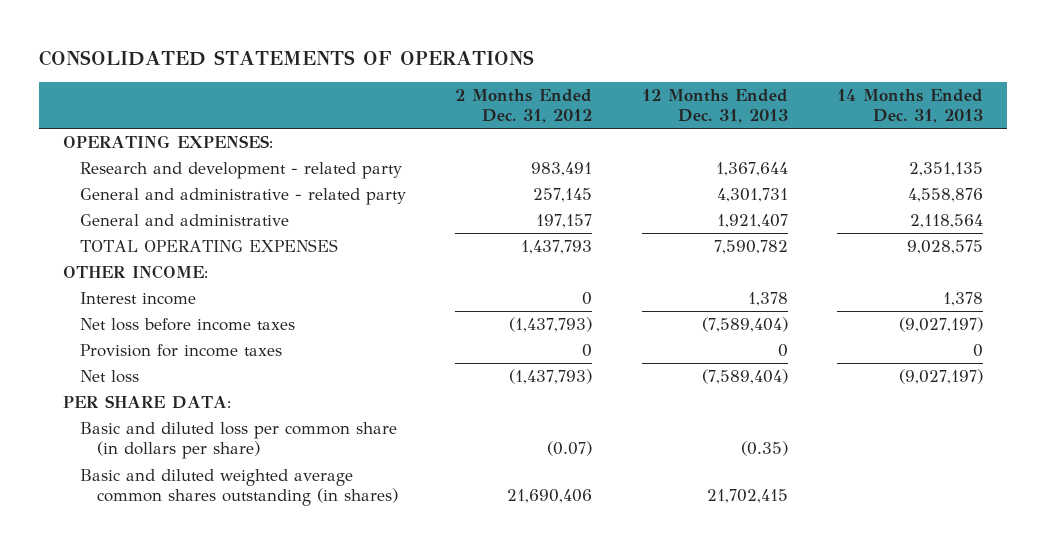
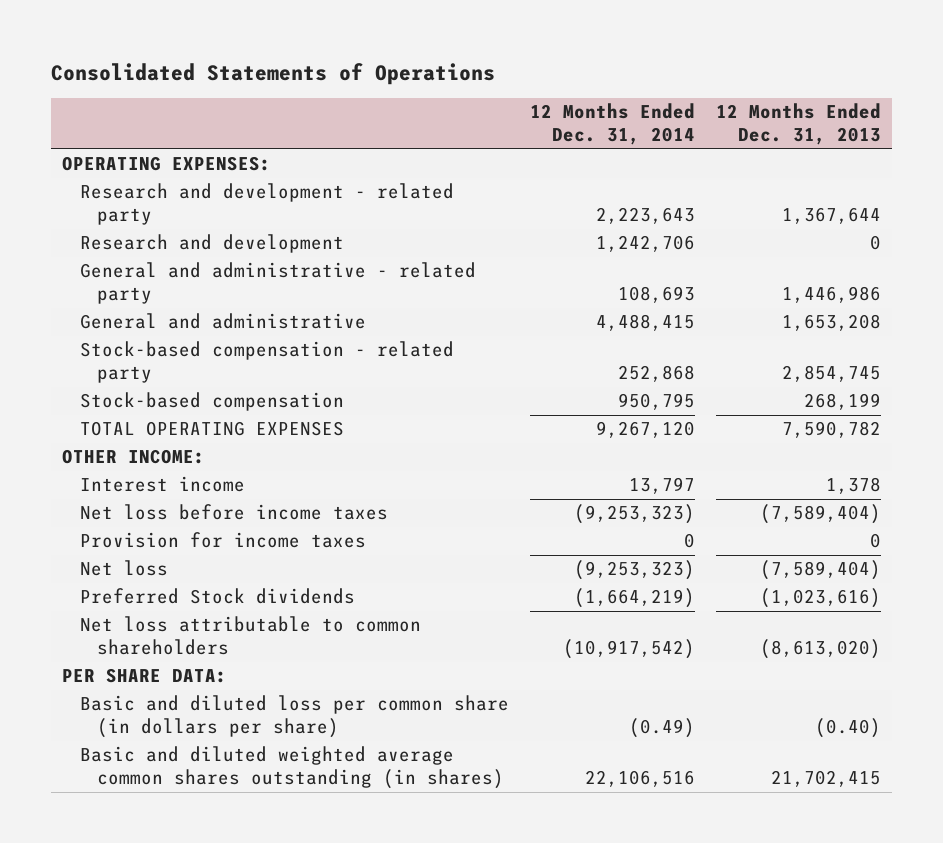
- CONSOLIDATED STATEMENTS OF OPERATIONS
+ Consolidated Statements of Operations
- | 2 Months Ended Dec. 31, 2012 | 12 Months Ended Dec. 31, 2013 | 14 Months Ended Dec. 31, 2013
+ | 12 Months Ended Dec. 31, 2014 | 12 Months Ended Dec. 31, 2013
- General and administrative - related party | 257,145 | 4,301,731 | 4,558,876
- General and administrative | 197,157 | 1,921,407 | 2,118,564
+ Research and development | 1,242,706 | 0
+ General and administrative - related party | 108,693 | 1,446,986
+ General and administrative | 4,488,415 | 1,653,208
+ Stock-based compensation - related party | 252,868 | 2,854,745
+ Stock-based compensation | 950,795 | 268,199
+ Preferred Stock dividends | (1,664,219) | (1,023,616)
+ Net loss attributable to common shareholders | (10,917,542) | (8,613,020)
- Basic and diluted loss per common share (in dollars per share) | (0.07) | (0.35) |
+ Basic and diluted loss per common share (in dollars per share) | (0.49) | (0.40)

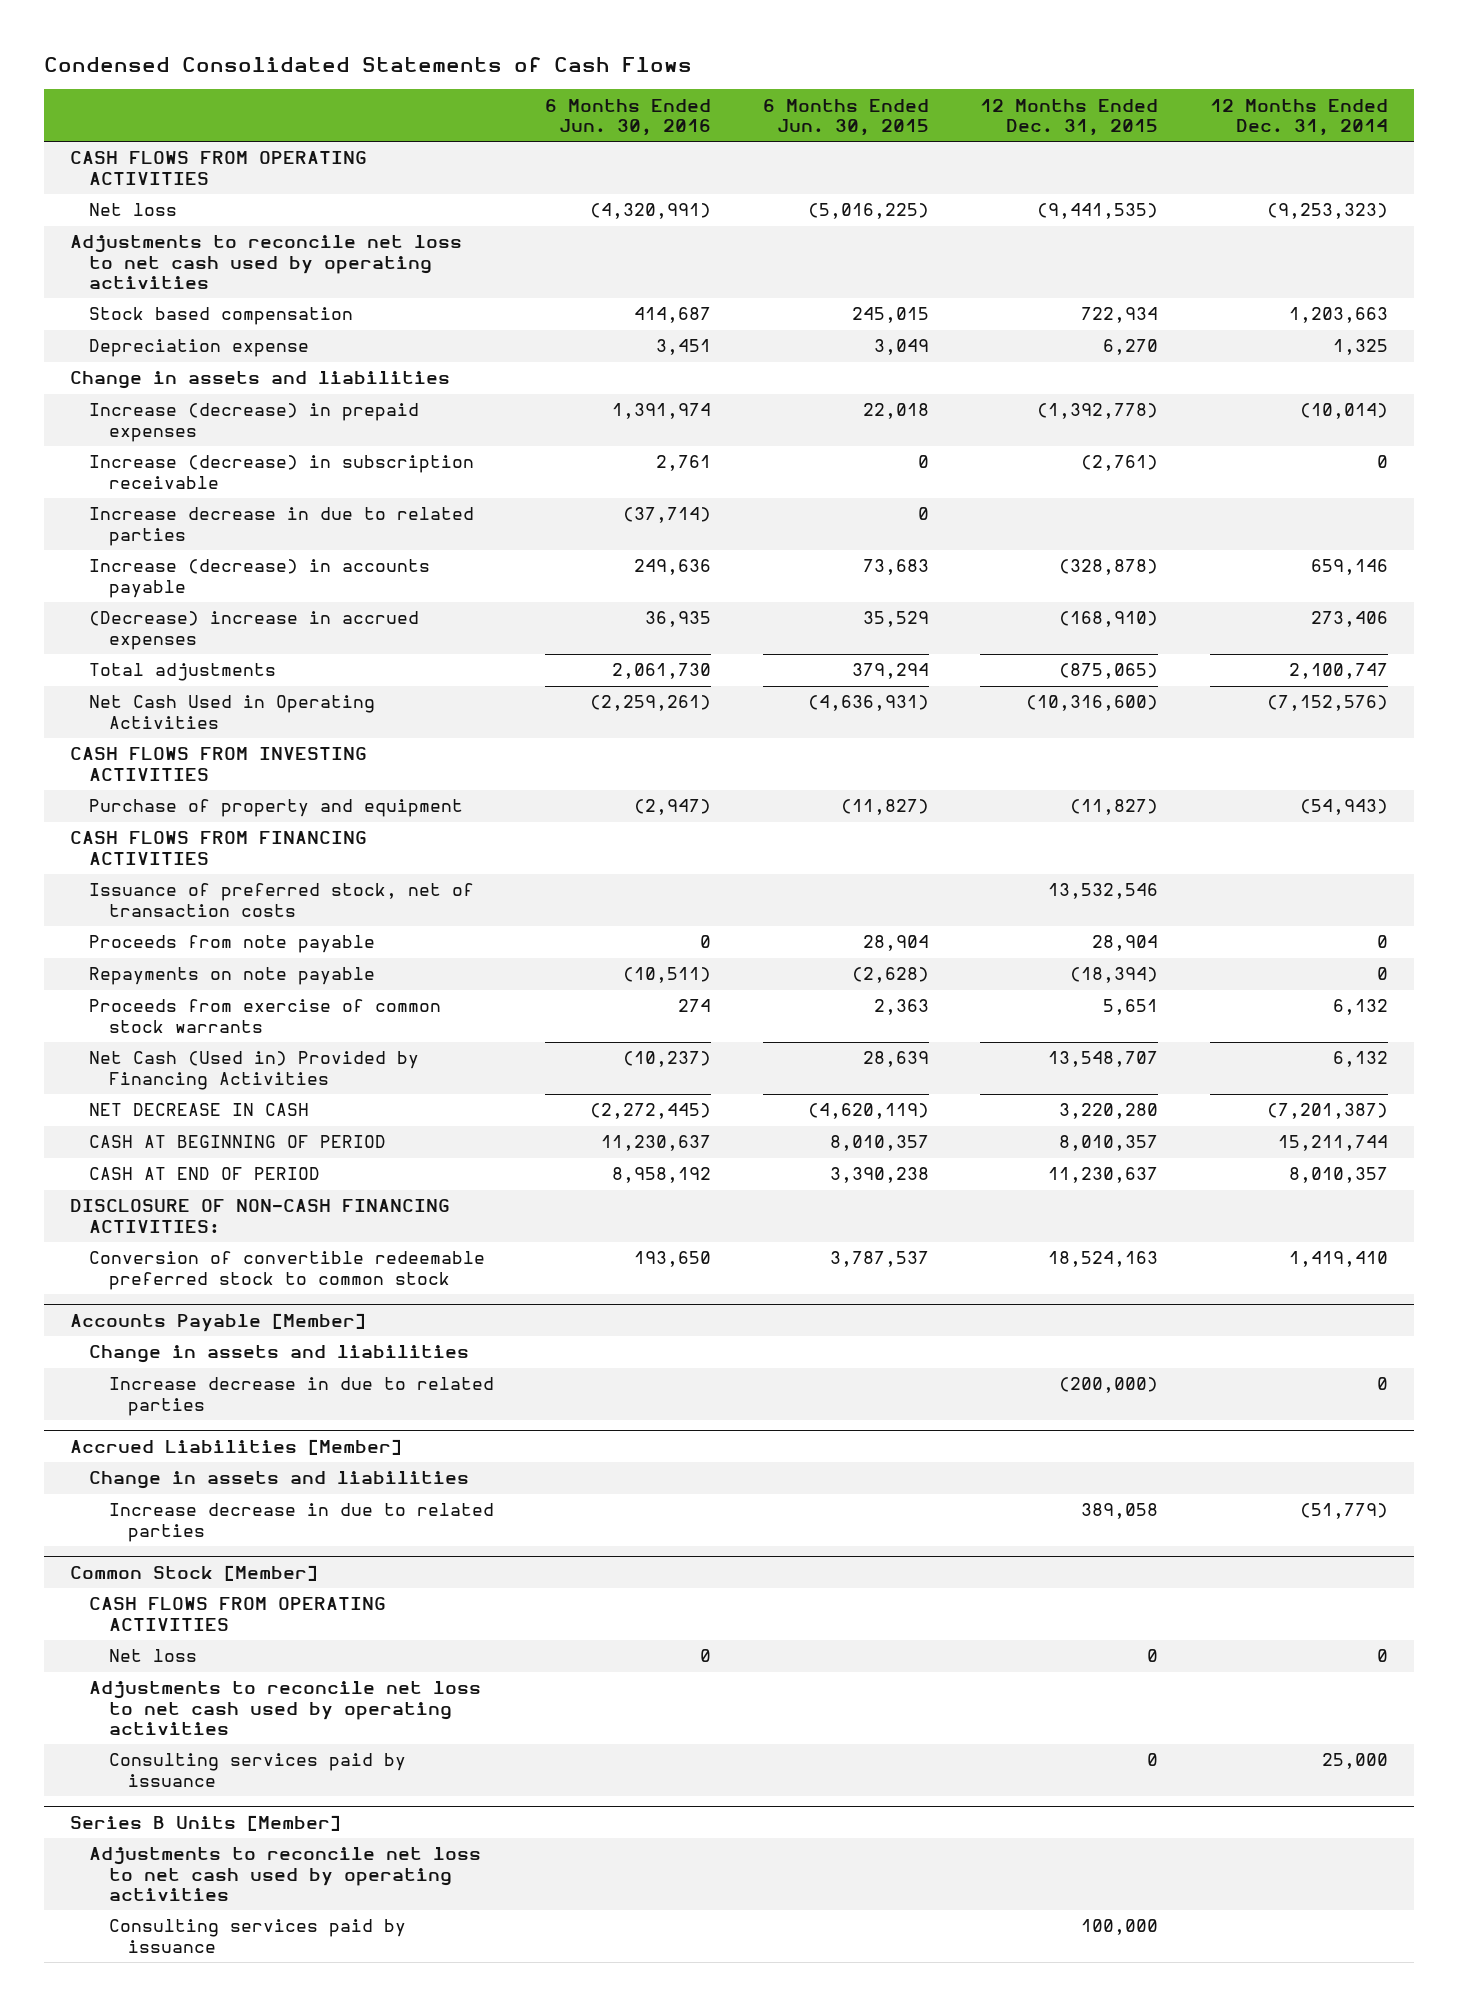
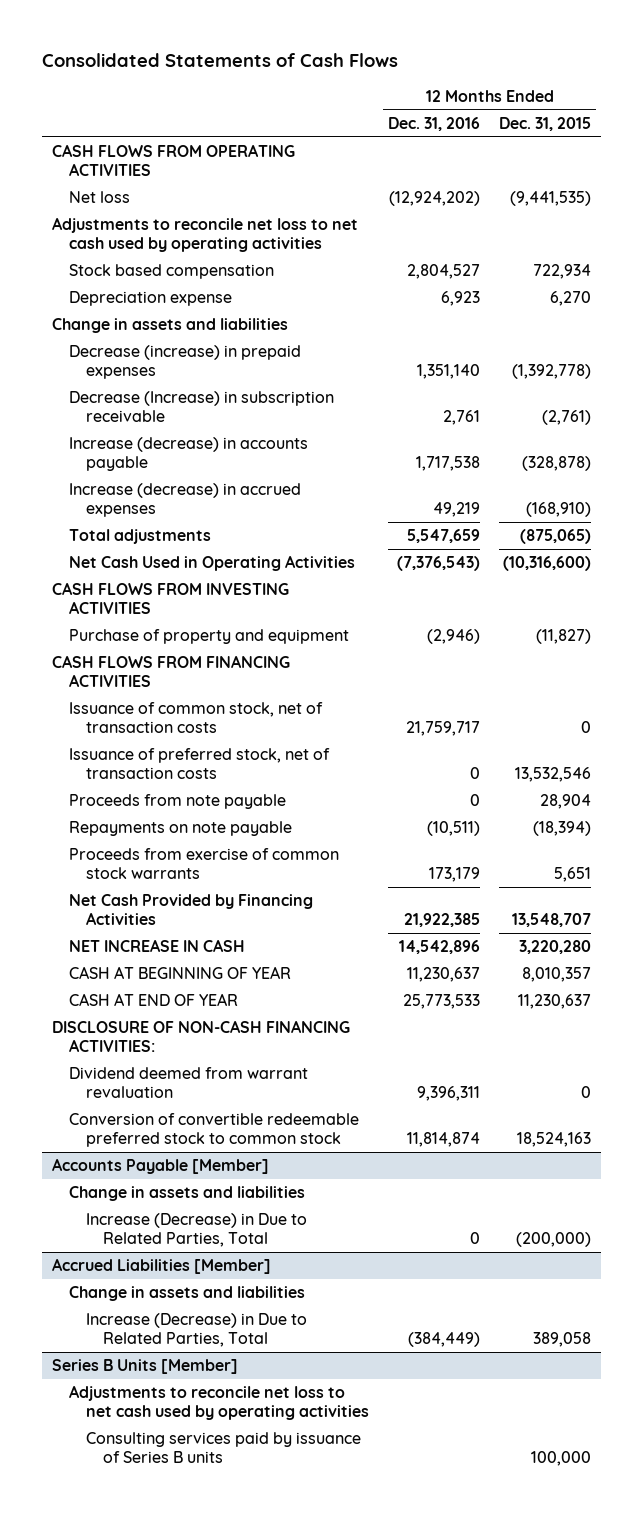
- Condensed Consolidated Statements of Cash Flows
+ Consolidated Statements of Cash Flows
- | 6 Months Ended Jun. 30, 2016 | 6 Months Ended Jun. 30, 2015 | 12 Months Ended Dec. 31, 2015 | 12 Months Ended Dec. 31, 2014
+ | 12 Months Ended Dec. 31, 2016 | 12 Months Ended Dec. 31, 2015
- Increase (decrease) in prepaid expenses | 1,391,974 | 22,018 | (1,392,778) | (10,014)
- Increase (decrease) in subscription receivable | 2,761 | 0 | (2,761) | 0
- Increase decrease in due to related parties | (37,714) | 0 | |
+ Decrease (increase) in prepaid expenses | 1,351,140 | (1,392,778)
+ Decrease (Increase) in subscription receivable | 2,761 | (2,761)
- (Decrease) increase in accrued expenses | 36,935 | 35,529 | (168,910) | 273,406
+ Increase (decrease) in accrued expenses | 49,219 | (168,910)
+ Issuance of common stock, net of transaction costs | 21,759,717 | 0
- Net Cash (Used in) Provided by Financing Activities | (10,237) | 28,639 | 13,548,707 | 6,132
- NET DECREASE IN CASH | (2,272,445) | (4,620,119) | 3,220,280 | (7,201,387)
- CASH AT BEGINNING OF PERIOD | 11,230,637 | 8,010,357 | 8,010,357 | 15,211,744
- CASH AT END OF PERIOD | 8,958,192 | 3,390,238 | 11,230,637 | 8,010,357
+ Net Cash Provided by Financing Activities | 21,922,385 | 13,548,707
+ NET INCREASE IN CASH | 14,542,896 | 3,220,280
+ CASH AT BEGINNING OF YEAR | 11,230,637 | 8,010,357
+ CASH AT END OF YEAR | 25,773,533 | 11,230,637
+ Dividend deemed from warrant revaluation | 9,396,311 | 0
@ Accounts Payable [Member]
- Increase decrease in due to related parties | | | (200,000) | 0
+ Increase (Decrease) in Due to Related Parties, Total | 0 | (200,000)
@ Accrued Liabilities [Member]
- Increase decrease in due to related parties | | | 389,058 | (51,779)
- Common Stock [Member]
- CASH FLOWS FROM OPERATING ACTIVITIES
- Net loss | 0 | | 0 | 0
- Adjustments to reconcile net loss to net cash used by operating activities
- Consulting services paid by issuance | | | 0 | 25,000
@ Accrued Liabilities [Member]
+ Increase (Decrease) in Due to Related Parties, Total | (384,449) | 389,058
@ Series B Units [Member]
- Consulting services paid by issuance | | | 100,000 |
+ Consulting services paid by issuance of Series B units | | 100,000

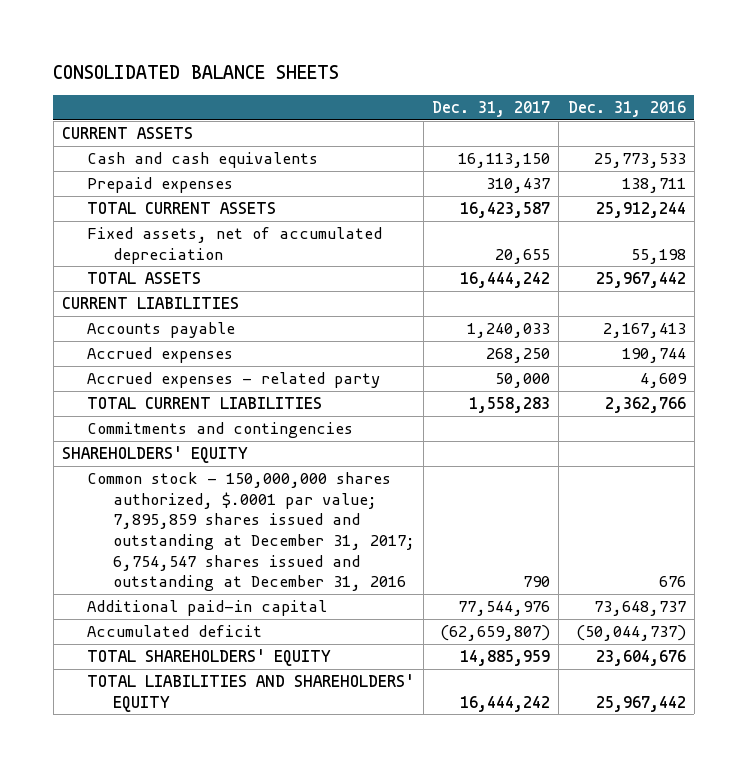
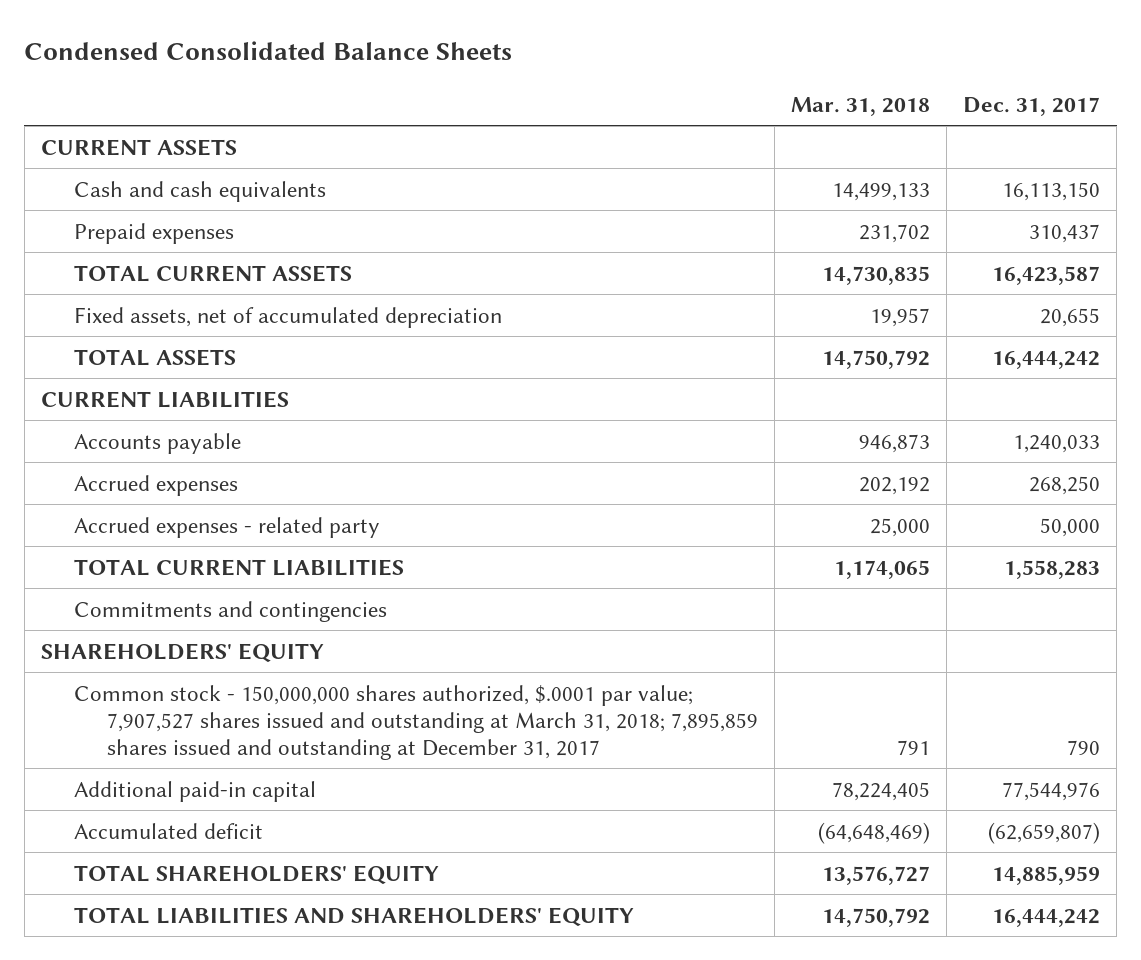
- CONSOLIDATED BALANCE SHEETS
+ Condensed Consolidated Balance Sheets
- | Dec. 31, 2017 | Dec. 31, 2016
+ | Mar. 31, 2018 | Dec. 31, 2017
- Common stock - 150,000,000 shares authorized, $.0001 par value; 7,895,859 shares issued and outstanding at December 31, 2017; 6,754,547 shares issued and outstanding at December 31, 2016 | 790 | 676
+ Common stock - 150,000,000 shares authorized, $.0001 par value; 7,907,527 shares issued and outstanding at March 31, 2018; 7,895,859 shares issued and outstanding at December 31, 2017 | 791 | 790

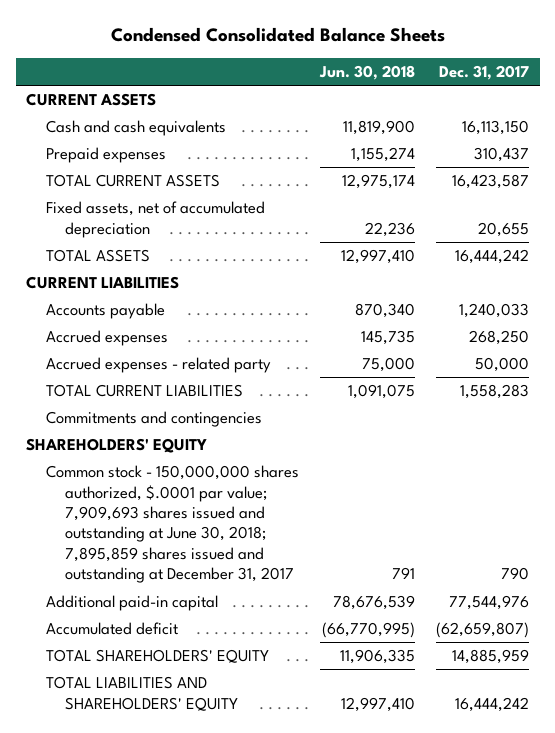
- | Mar. 31, 2018 | Dec. 31, 2017
+ | Jun. 30, 2018 | Dec. 31, 2017
- Common stock - 150,000,000 shares authorized, $.0001 par value; 7,907,527 shares issued and outstanding at March 31, 2018; 7,895,859 shares issued and outstanding at December 31, 2017 | 791 | 790
+ Common stock - 150,000,000 shares authorized, $.0001 par value; 7,909,693 shares issued and outstanding at June 30, 2018; 7,895,859 shares issued and outstanding at December 31, 2017 | 791 | 790

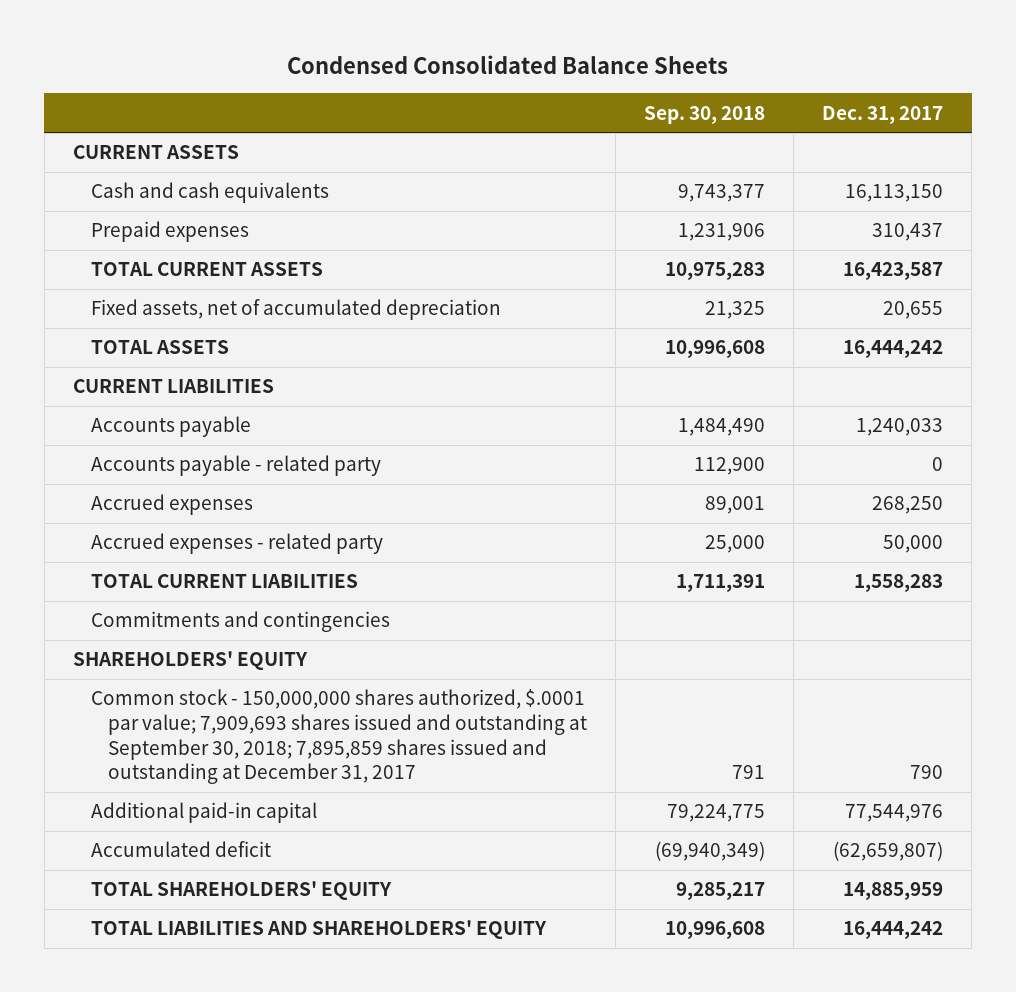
- | Jun. 30, 2018 | Dec. 31, 2017
+ | Sep. 30, 2018 | Dec. 31, 2017
+ Accounts payable - related party | 112,900 | 0
- Common stock - 150,000,000 shares authorized, $.0001 par value; 7,909,693 shares issued and outstanding at June 30, 2018; 7,895,859 shares issued and outstanding at December 31, 2017 | 791 | 790
+ Common stock - 150,000,000 shares authorized, $.0001 par value; 7,909,693 shares issued and outstanding at September 30, 2018; 7,895,859 shares issued and outstanding at December 31, 2017 | 791 | 790

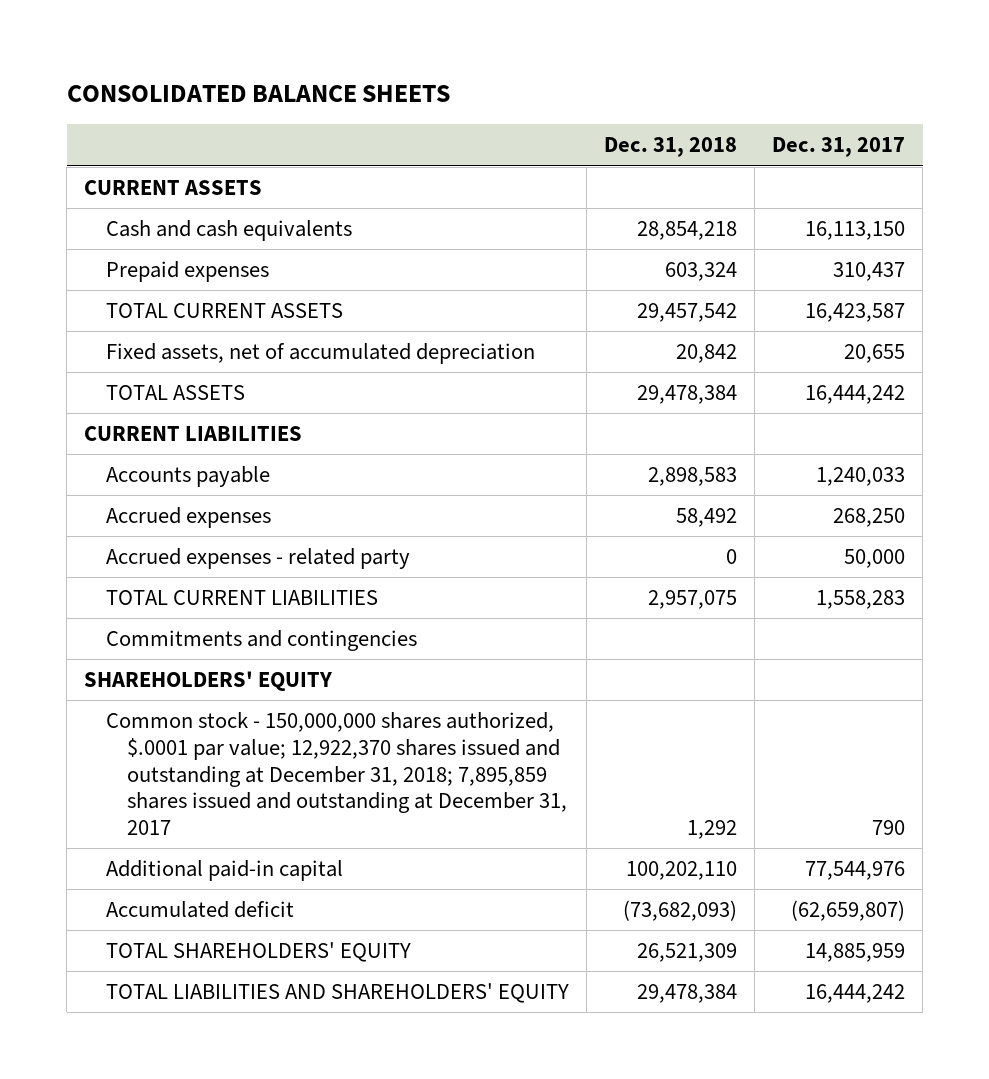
- Condensed Consolidated Balance Sheets
+ CONSOLIDATED BALANCE SHEETS
- | Sep. 30, 2018 | Dec. 31, 2017
+ | Dec. 31, 2018 | Dec. 31, 2017
- Accounts payable - related party | 112,900 | 0
- Common stock - 150,000,000 shares authorized, $.0001 par value; 7,909,693 shares issued and outstanding at September 30, 2018; 7,895,859 shares issued and outstanding at December 31, 2017 | 791 | 790
+ Common stock - 150,000,000 shares authorized, $.0001 par value; 12,922,370 shares issued and outstanding at December 31, 2018; 7,895,859 shares issued and outstanding at December 31, 2017 | 1,292 | 790

